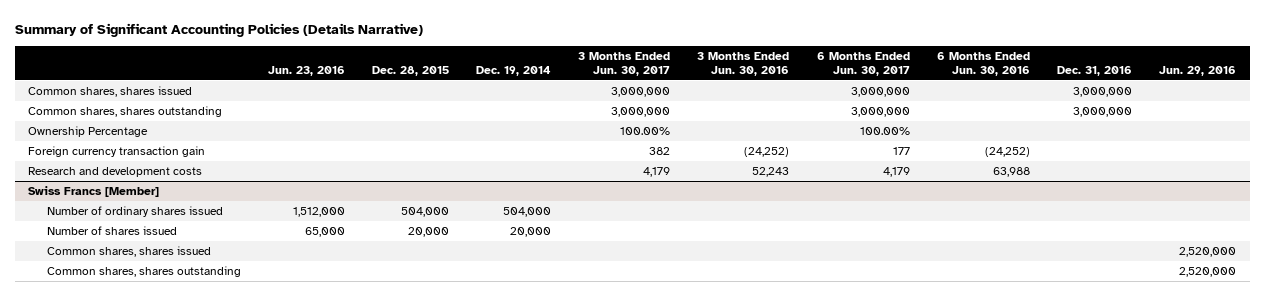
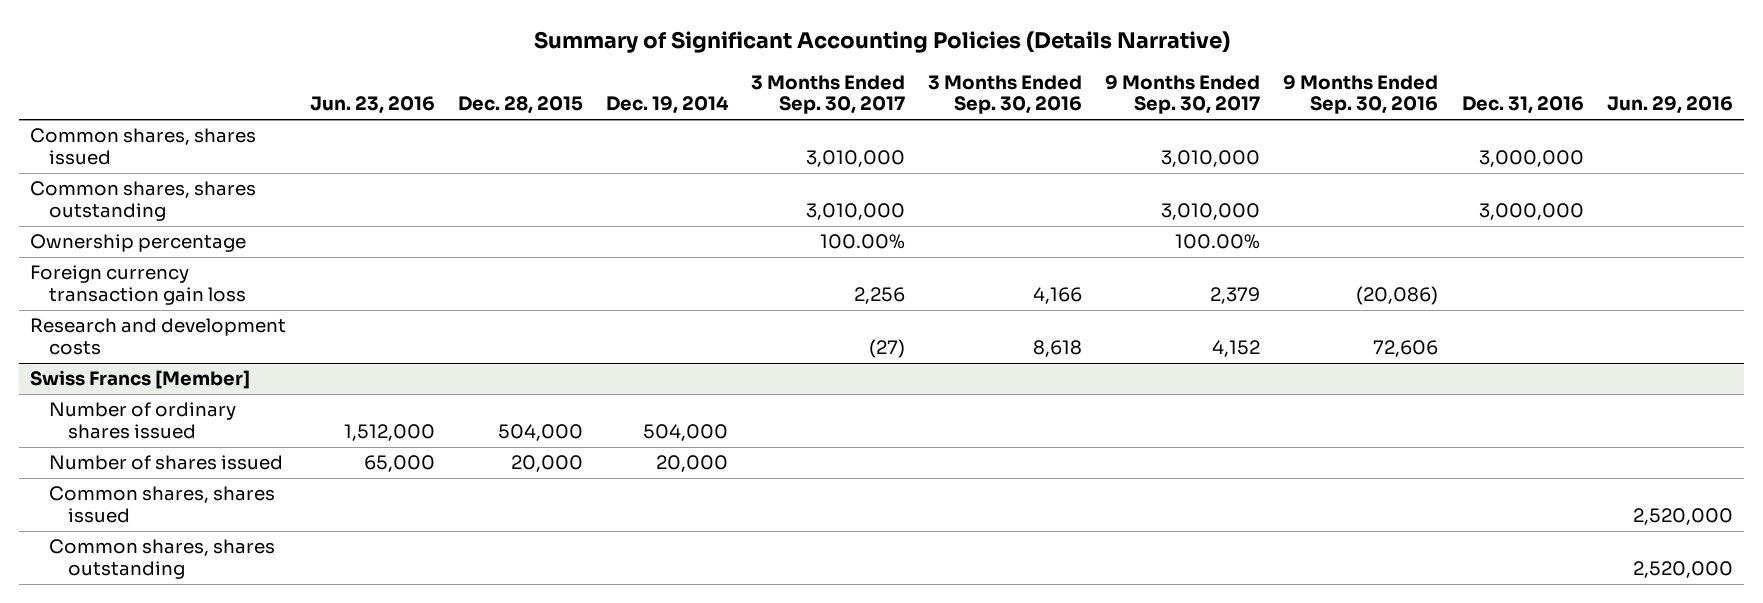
- | Jun. 23, 2016 | Dec. 28, 2015 | Dec. 19, 2014 | 3 Months Ended Jun. 30, 2017 | 3 Months Ended Jun. 30, 2016 | 6 Months Ended Jun. 30, 2017 | 6 Months Ended Jun. 30, 2016 | Dec. 31, 2016 | Jun. 29, 2016
+ | Jun. 23, 2016 | Dec. 28, 2015 | Dec. 19, 2014 | 3 Months Ended Sep. 30, 2017 | 3 Months Ended Sep. 30, 2016 | 9 Months Ended Sep. 30, 2017 | 9 Months Ended Sep. 30, 2016 | Dec. 31, 2016 | Jun. 29, 2016
- Ownership Percentage | | | | 100.00% | | 100.00% | | |
- Foreign currency transaction gain | | | | 382 | (24,252) | 177 | (24,252) | |
+ Ownership percentage | | | | 100.00% | | 100.00% | | |
+ Foreign currency transaction gain loss | | | | 2,256 | 4,166 | 2,379 | (20,086) | |

